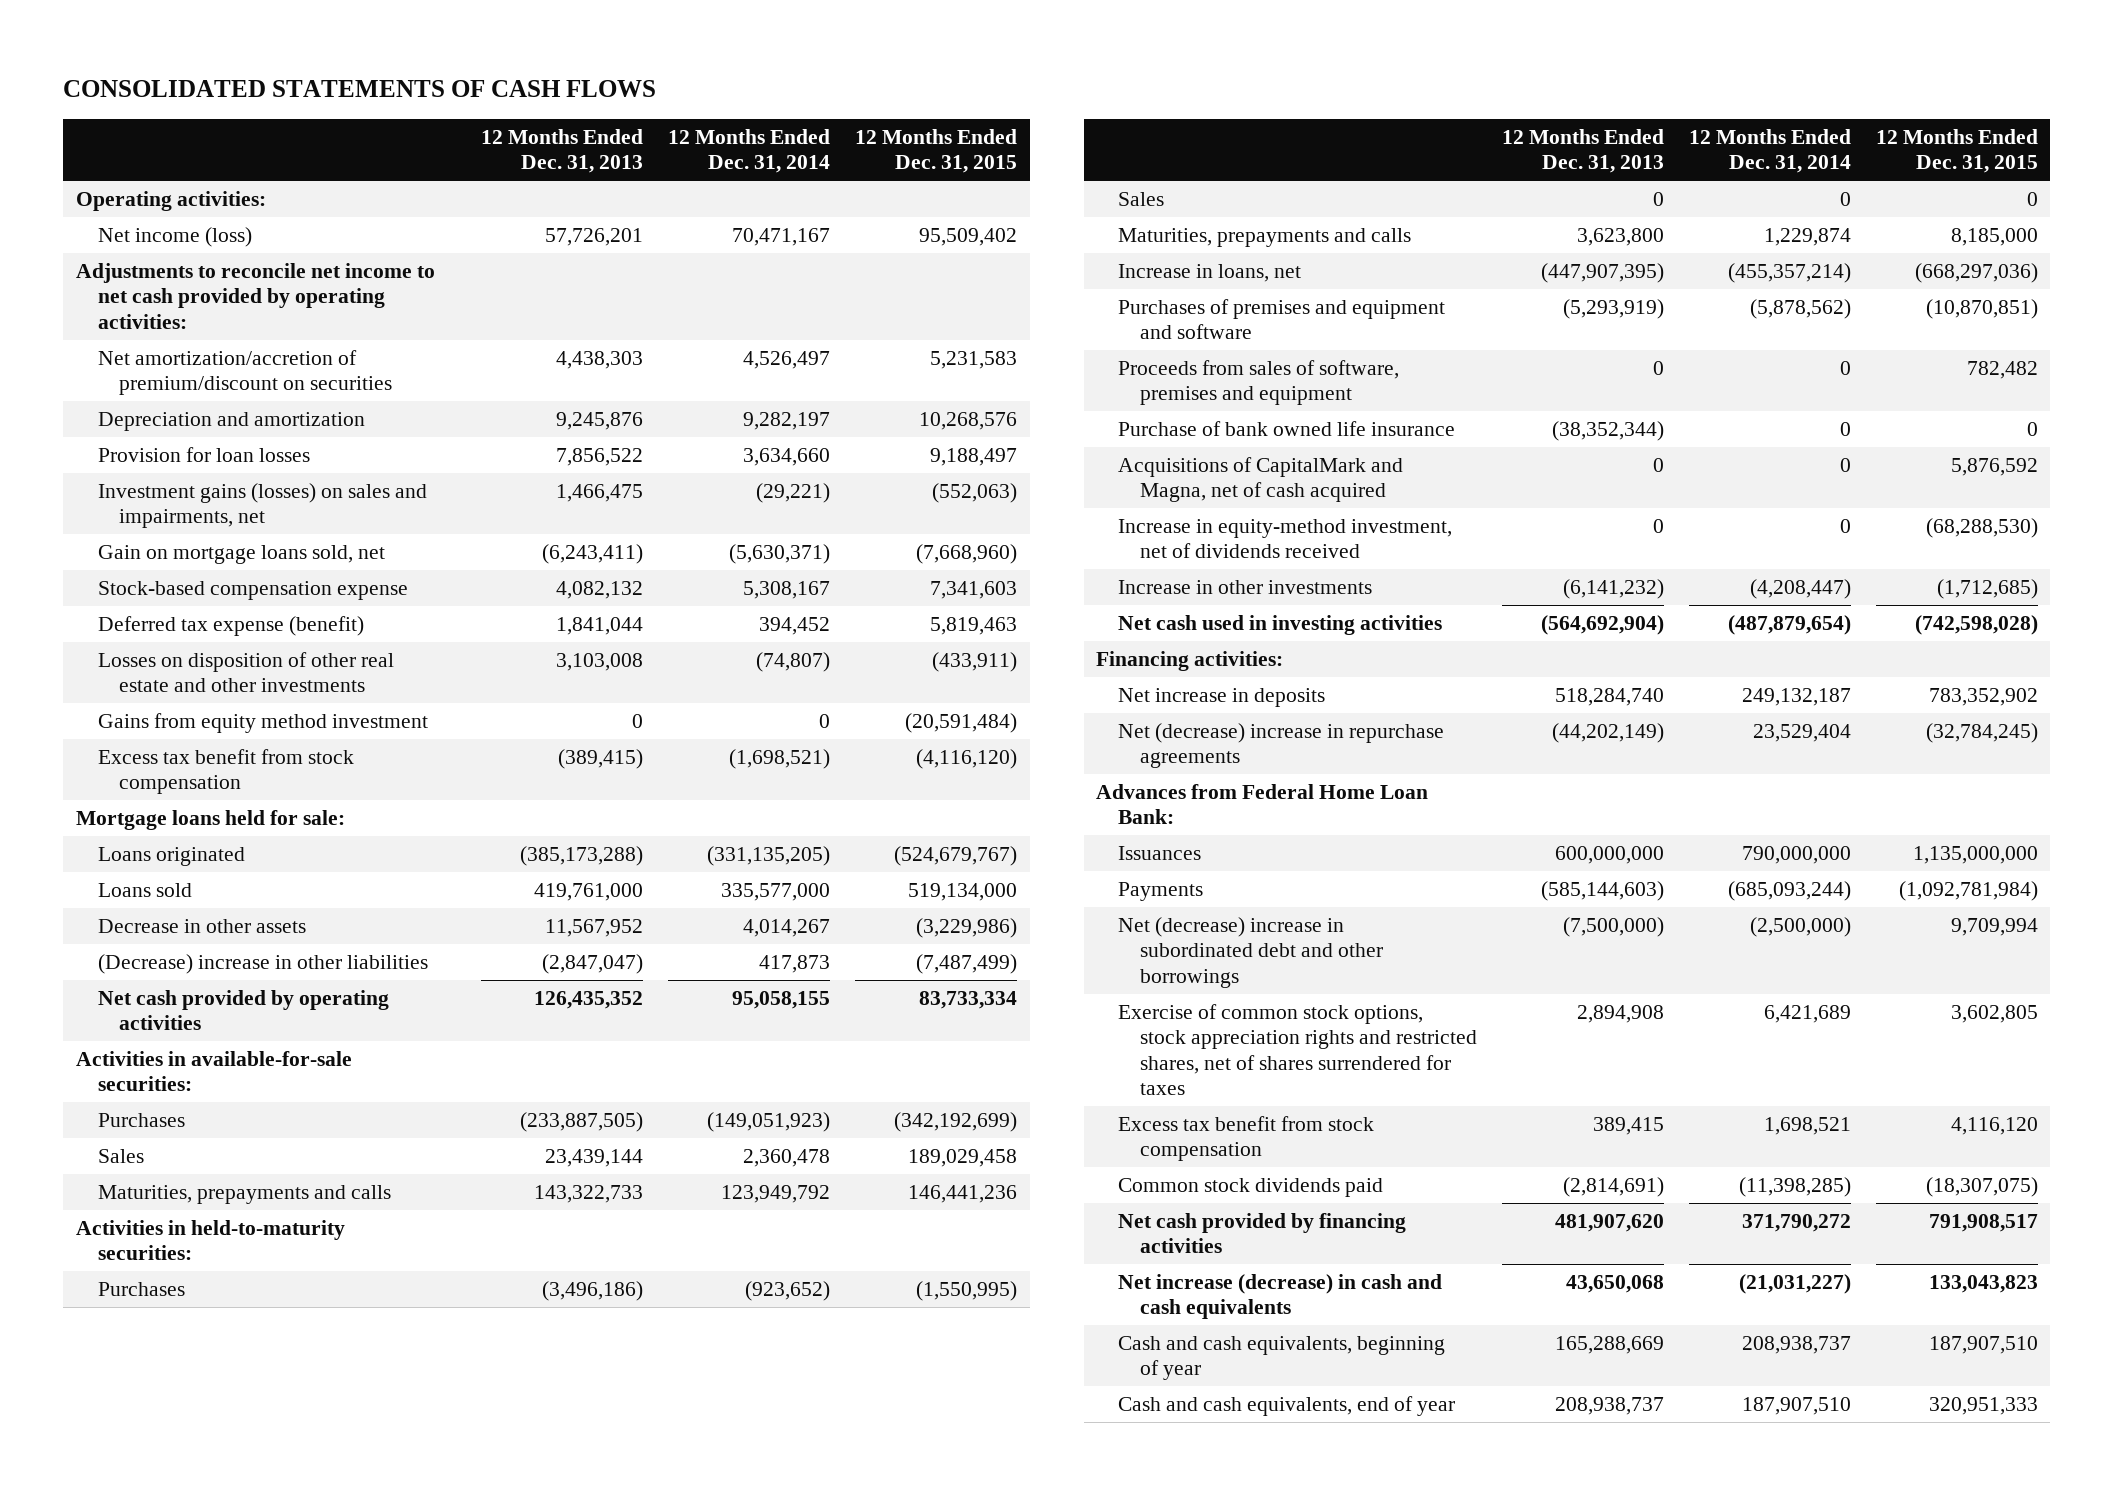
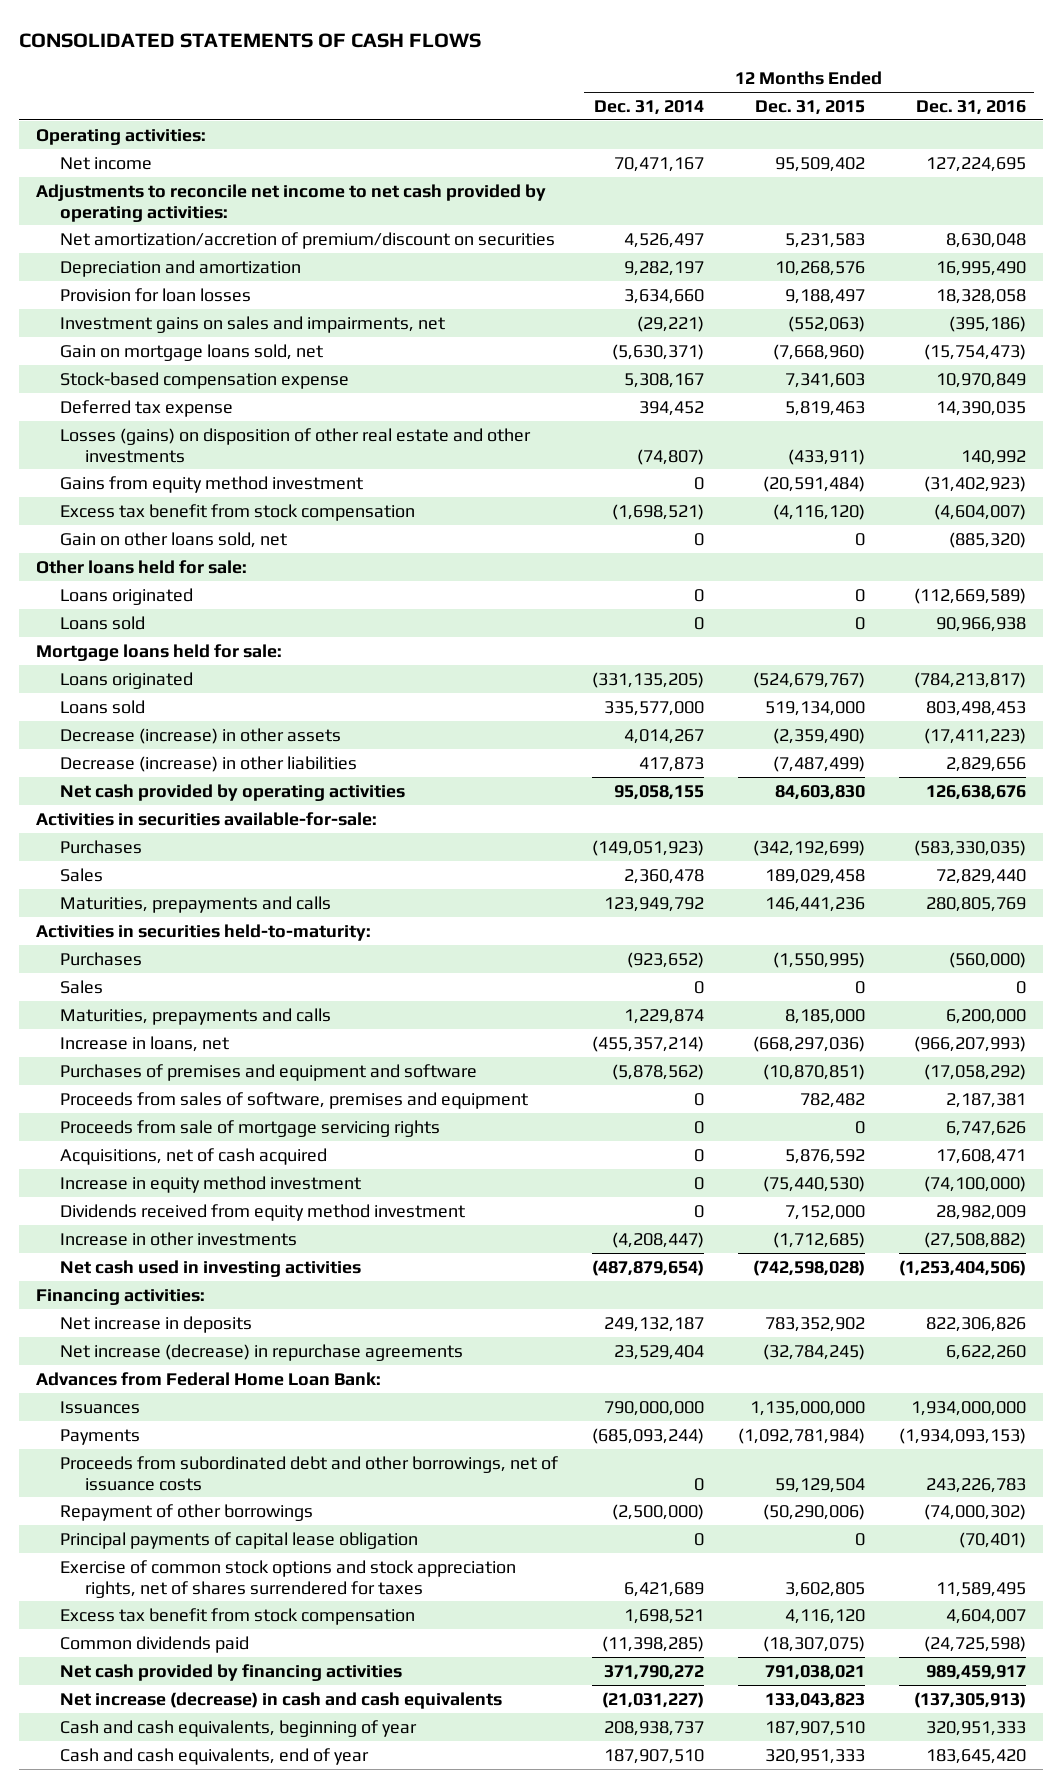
- | 12 Months Ended Dec. 31, 2013 | 12 Months Ended Dec. 31, 2014 | 12 Months Ended Dec. 31, 2015
+ | 12 Months Ended Dec. 31, 2014 | 12 Months Ended Dec. 31, 2015 | 12 Months Ended Dec. 31, 2016
- Net income (loss) | 57,726,201 | 70,471,167 | 95,509,402
+ Net income | 70,471,167 | 95,509,402 | 127,224,695
- Investment gains (losses) on sales and impairments, net | 1,466,475 | (29,221) | (552,063)
+ Investment gains on sales and impairments, net | (29,221) | (552,063) | (395,186)
- Deferred tax expense (benefit) | 1,841,044 | 394,452 | 5,819,463
- Losses on disposition of other real estate and other investments | 3,103,008 | (74,807) | (433,911)
+ Deferred tax expense | 394,452 | 5,819,463 | 14,390,035
+ Losses (gains) on disposition of other real estate and other investments | (74,807) | (433,911) | 140,992
+ Gain on other loans sold, net | 0 | 0 | (885,320)
+ Other loans held for sale:
+ Loans originated | 0 | 0 | (112,669,589)
+ Loans sold | 0 | 0 | 90,966,938
- Decrease in other assets | 11,567,952 | 4,014,267 | (3,229,986)
- (Decrease) increase in other liabilities | (2,847,047) | 417,873 | (7,487,499)
- Net cash provided by operating activities | 126,435,352 | 95,058,155 | 83,733,334
- Activities in available-for-sale securities:
+ Decrease (increase) in other assets | 4,014,267 | (2,359,490) | (17,411,223)
+ Decrease (increase) in other liabilities | 417,873 | (7,487,499) | 2,829,656
+ Net cash provided by operating activities | 95,058,155 | 84,603,830 | 126,638,676
+ Activities in securities available-for-sale:
- Activities in held-to-maturity securities:
+ Activities in securities held-to-maturity:
- Purchase of bank owned life insurance | (38,352,344) | 0 | 0
- Acquisitions of CapitalMark and Magna, net of cash acquired | 0 | 0 | 5,876,592
- Increase in equity-method investment, net of dividends received | 0 | 0 | (68,288,530)
+ Proceeds from sale of mortgage servicing rights | 0 | 0 | 6,747,626
+ Acquisitions, net of cash acquired | 0 | 5,876,592 | 17,608,471
+ Increase in equity method investment | 0 | (75,440,530) | (74,100,000)
+ Dividends received from equity method investment | 0 | 7,152,000 | 28,982,009
- Net (decrease) increase in repurchase agreements | (44,202,149) | 23,529,404 | (32,784,245)
+ Net increase (decrease) in repurchase agreements | 23,529,404 | (32,784,245) | 6,622,260
- Net (decrease) increase in subordinated debt and other borrowings | (7,500,000) | (2,500,000) | 9,709,994
- Exercise of common stock options, stock appreciation rights and restricted shares, net of shares surrendered for taxes | 2,894,908 | 6,421,689 | 3,602,805
+ Proceeds from subordinated debt and other borrowings, net of issuance costs | 0 | 59,129,504 | 243,226,783
+ Repayment of other borrowings | (2,500,000) | (50,290,006) | (74,000,302)
+ Principal payments of capital lease obligation | 0 | 0 | (70,401)
+ Exercise of common stock options and stock appreciation rights, net of shares surrendered for taxes | 6,421,689 | 3,602,805 | 11,589,495
- Common stock dividends paid | (2,814,691) | (11,398,285) | (18,307,075)
- Net cash provided by financing activities | 481,907,620 | 371,790,272 | 791,908,517
+ Common dividends paid | (11,398,285) | (18,307,075) | (24,725,598)
+ Net cash provided by financing activities | 371,790,272 | 791,038,021 | 989,459,917

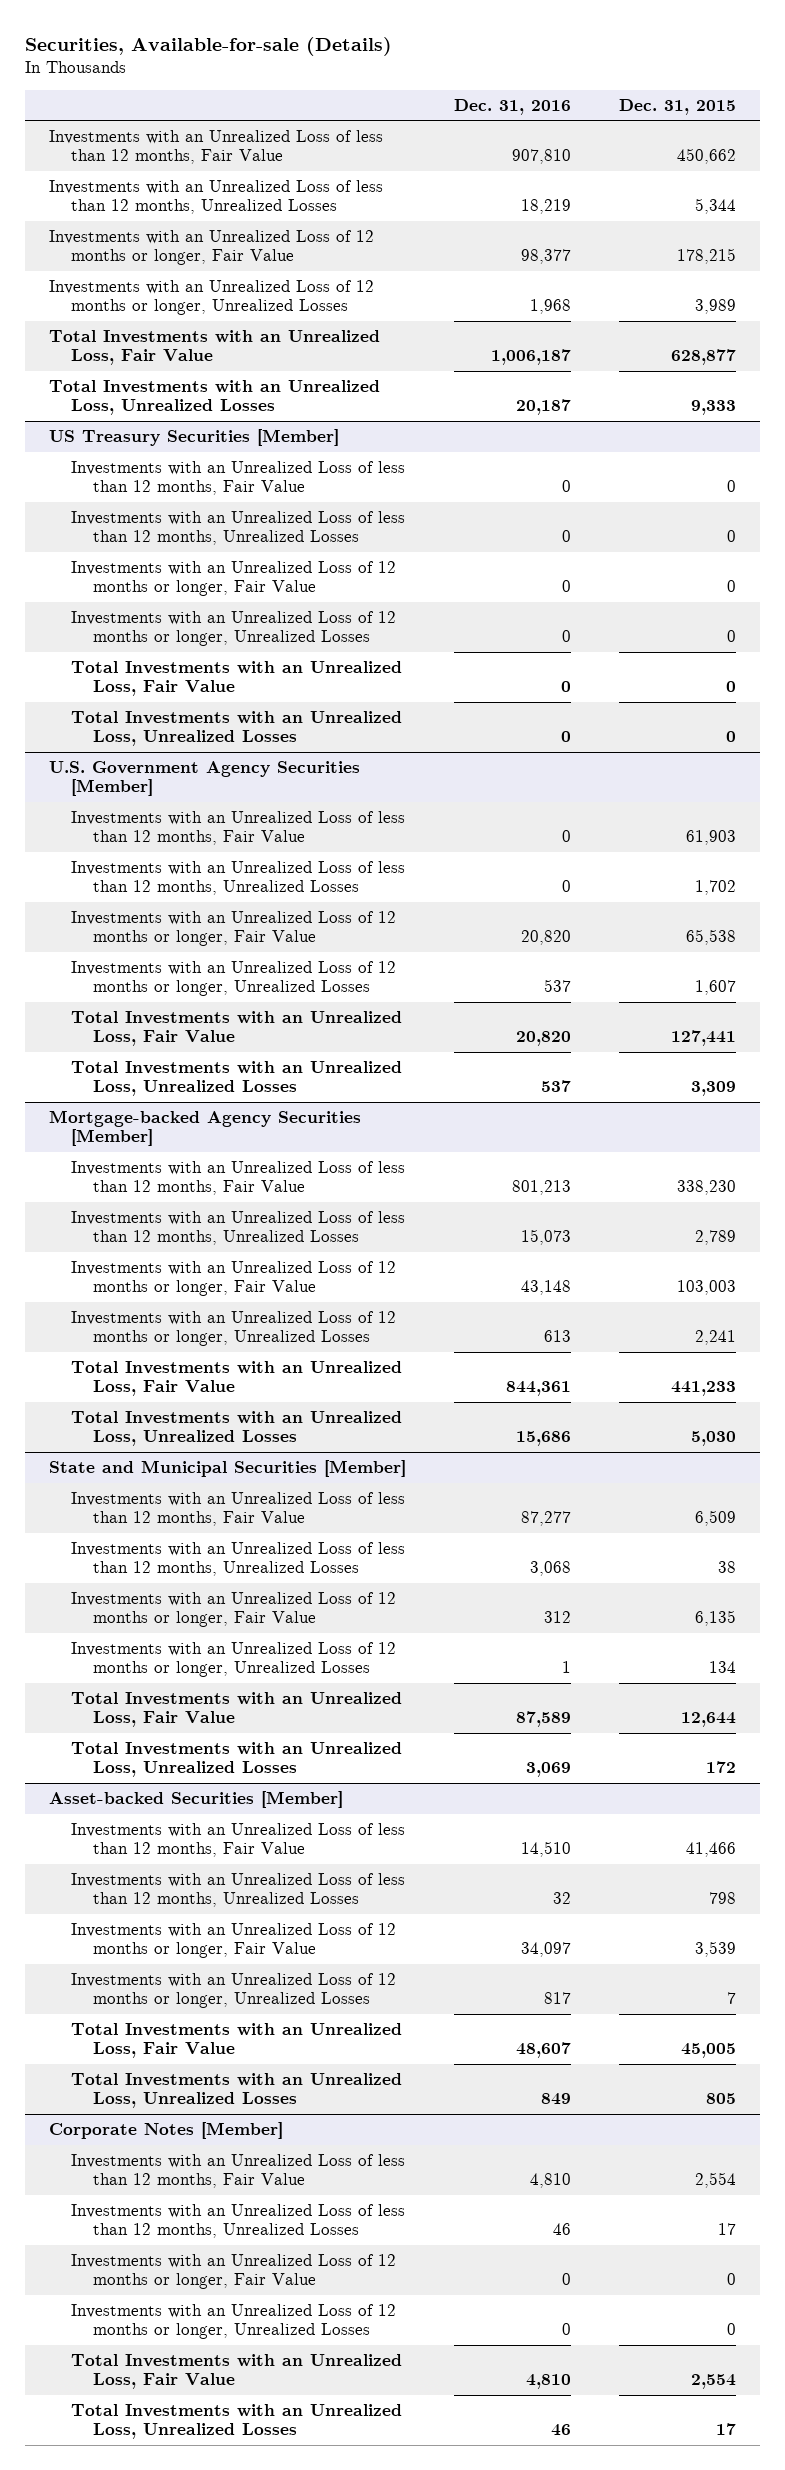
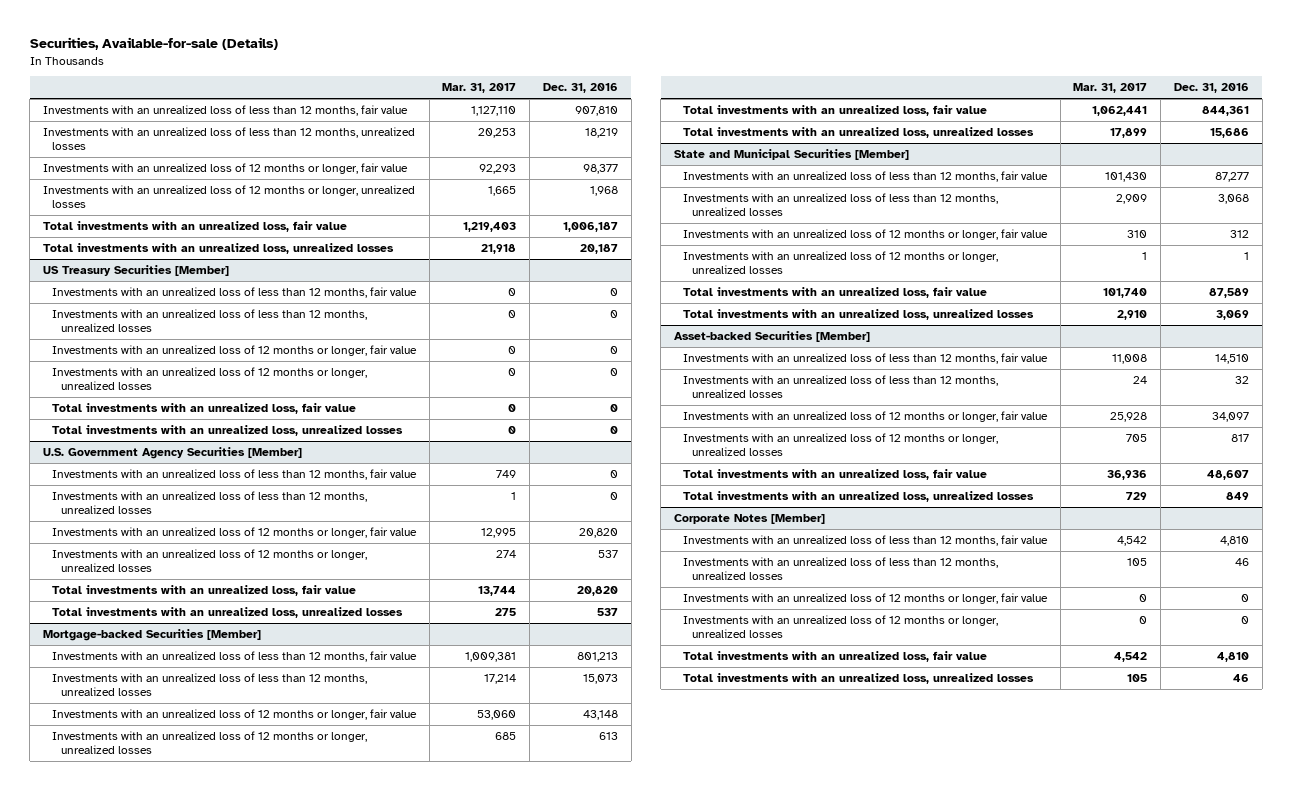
- | Dec. 31, 2016 | Dec. 31, 2015
+ | Mar. 31, 2017 | Dec. 31, 2016
- Investments with an Unrealized Loss of less than 12 months, Fair Value | 907,810 | 450,662
- Investments with an Unrealized Loss of less than 12 months, Unrealized Losses | 18,219 | 5,344
- Investments with an Unrealized Loss of 12 months or longer, Fair Value | 98,377 | 178,215
- Investments with an Unrealized Loss of 12 months or longer, Unrealized Losses | 1,968 | 3,989
- Total Investments with an Unrealized Loss, Fair Value | 1,006,187 | 628,877
- Total Investments with an Unrealized Loss, Unrealized Losses | 20,187 | 9,333
+ Investments with an unrealized loss of less than 12 months, fair value | 1,127,110 | 907,810
+ Investments with an unrealized loss of less than 12 months, unrealized losses | 20,253 | 18,219
+ Investments with an unrealized loss of 12 months or longer, fair value | 92,293 | 98,377
+ Investments with an unrealized loss of 12 months or longer, unrealized losses | 1,665 | 1,968
+ Total investments with an unrealized loss, fair value | 1,219,403 | 1,006,187
+ Total investments with an unrealized loss, unrealized losses | 21,918 | 20,187
@ US Treasury Securities [Member]
- Investments with an Unrealized Loss of less than 12 months, Fair Value | 0 | 0
- Investments with an Unrealized Loss of less than 12 months, Unrealized Losses | 0 | 0
- Investments with an Unrealized Loss of 12 months or longer, Fair Value | 0 | 0
- Investments with an Unrealized Loss of 12 months or longer, Unrealized Losses | 0 | 0
- Total Investments with an Unrealized Loss, Fair Value | 0 | 0
- Total Investments with an Unrealized Loss, Unrealized Losses | 0 | 0
+ Investments with an unrealized loss of less than 12 months, fair value | 0 | 0
+ Investments with an unrealized loss of less than 12 months, unrealized losses | 0 | 0
+ Investments with an unrealized loss of 12 months or longer, fair value | 0 | 0
+ Investments with an unrealized loss of 12 months or longer, unrealized losses | 0 | 0
+ Total investments with an unrealized loss, fair value | 0 | 0
+ Total investments with an unrealized loss, unrealized losses | 0 | 0
@ U.S. Government Agency Securities [Member]
- Investments with an Unrealized Loss of less than 12 months, Fair Value | 0 | 61,903
- Investments with an Unrealized Loss of less than 12 months, Unrealized Losses | 0 | 1,702
- Investments with an Unrealized Loss of 12 months or longer, Fair Value | 20,820 | 65,538
- Investments with an Unrealized Loss of 12 months or longer, Unrealized Losses | 537 | 1,607
- Total Investments with an Unrealized Loss, Fair Value | 20,820 | 127,441
- Total Investments with an Unrealized Loss, Unrealized Losses | 537 | 3,309
- Mortgage-backed Agency Securities [Member]
- Investments with an Unrealized Loss of less than 12 months, Fair Value | 801,213 | 338,230
- Investments with an Unrealized Loss of less than 12 months, Unrealized Losses | 15,073 | 2,789
- Investments with an Unrealized Loss of 12 months or longer, Fair Value | 43,148 | 103,003
- Investments with an Unrealized Loss of 12 months or longer, Unrealized Losses | 613 | 2,241
- Total Investments with an Unrealized Loss, Fair Value | 844,361 | 441,233
- Total Investments with an Unrealized Loss, Unrealized Losses | 15,686 | 5,030
@ U.S. Government Agency Securities [Member]
+ Investments with an unrealized loss of less than 12 months, fair value | 749 | 0
+ Investments with an unrealized loss of less than 12 months, unrealized losses | 1 | 0
+ Investments with an unrealized loss of 12 months or longer, fair value | 12,995 | 20,820
+ Investments with an unrealized loss of 12 months or longer, unrealized losses | 274 | 537
+ Total investments with an unrealized loss, fair value | 13,744 | 20,820
+ Total investments with an unrealized loss, unrealized losses | 275 | 537
+ Mortgage-backed Securities [Member]
+ Investments with an unrealized loss of less than 12 months, fair value | 1,009,381 | 801,213
+ Investments with an unrealized loss of less than 12 months, unrealized losses | 17,214 | 15,073
+ Investments with an unrealized loss of 12 months or longer, fair value | 53,060 | 43,148
+ Investments with an unrealized loss of 12 months or longer, unrealized losses | 685 | 613
+ Total investments with an unrealized loss, fair value | 1,062,441 | 844,361
+ Total investments with an unrealized loss, unrealized losses | 17,899 | 15,686
@ State and Municipal Securities [Member]
- Investments with an Unrealized Loss of less than 12 months, Fair Value | 87,277 | 6,509
- Investments with an Unrealized Loss of less than 12 months, Unrealized Losses | 3,068 | 38
- Investments with an Unrealized Loss of 12 months or longer, Fair Value | 312 | 6,135
- Investments with an Unrealized Loss of 12 months or longer, Unrealized Losses | 1 | 134
- Total Investments with an Unrealized Loss, Fair Value | 87,589 | 12,644
- Total Investments with an Unrealized Loss, Unrealized Losses | 3,069 | 172
+ Investments with an unrealized loss of less than 12 months, fair value | 101,430 | 87,277
+ Investments with an unrealized loss of less than 12 months, unrealized losses | 2,909 | 3,068
+ Investments with an unrealized loss of 12 months or longer, fair value | 310 | 312
+ Investments with an unrealized loss of 12 months or longer, unrealized losses | 1 | 1
+ Total investments with an unrealized loss, fair value | 101,740 | 87,589
+ Total investments with an unrealized loss, unrealized losses | 2,910 | 3,069
@ Asset-backed Securities [Member]
- Investments with an Unrealized Loss of less than 12 months, Fair Value | 14,510 | 41,466
- Investments with an Unrealized Loss of less than 12 months, Unrealized Losses | 32 | 798
- Investments with an Unrealized Loss of 12 months or longer, Fair Value | 34,097 | 3,539
- Investments with an Unrealized Loss of 12 months or longer, Unrealized Losses | 817 | 7
- Total Investments with an Unrealized Loss, Fair Value | 48,607 | 45,005
- Total Investments with an Unrealized Loss, Unrealized Losses | 849 | 805
+ Investments with an unrealized loss of less than 12 months, fair value | 11,008 | 14,510
+ Investments with an unrealized loss of less than 12 months, unrealized losses | 24 | 32
+ Investments with an unrealized loss of 12 months or longer, fair value | 25,928 | 34,097
+ Investments with an unrealized loss of 12 months or longer, unrealized losses | 705 | 817
+ Total investments with an unrealized loss, fair value | 36,936 | 48,607
+ Total investments with an unrealized loss, unrealized losses | 729 | 849
@ Corporate Notes [Member]
- Investments with an Unrealized Loss of less than 12 months, Fair Value | 4,810 | 2,554
- Investments with an Unrealized Loss of less than 12 months, Unrealized Losses | 46 | 17
- Investments with an Unrealized Loss of 12 months or longer, Fair Value | 0 | 0
- Investments with an Unrealized Loss of 12 months or longer, Unrealized Losses | 0 | 0
- Total Investments with an Unrealized Loss, Fair Value | 4,810 | 2,554
- Total Investments with an Unrealized Loss, Unrealized Losses | 46 | 17
+ Investments with an unrealized loss of less than 12 months, fair value | 4,542 | 4,810
+ Investments with an unrealized loss of less than 12 months, unrealized losses | 105 | 46
+ Investments with an unrealized loss of 12 months or longer, fair value | 0 | 0
+ Investments with an unrealized loss of 12 months or longer, unrealized losses | 0 | 0
+ Total investments with an unrealized loss, fair value | 4,542 | 4,810
+ Total investments with an unrealized loss, unrealized losses | 105 | 46

